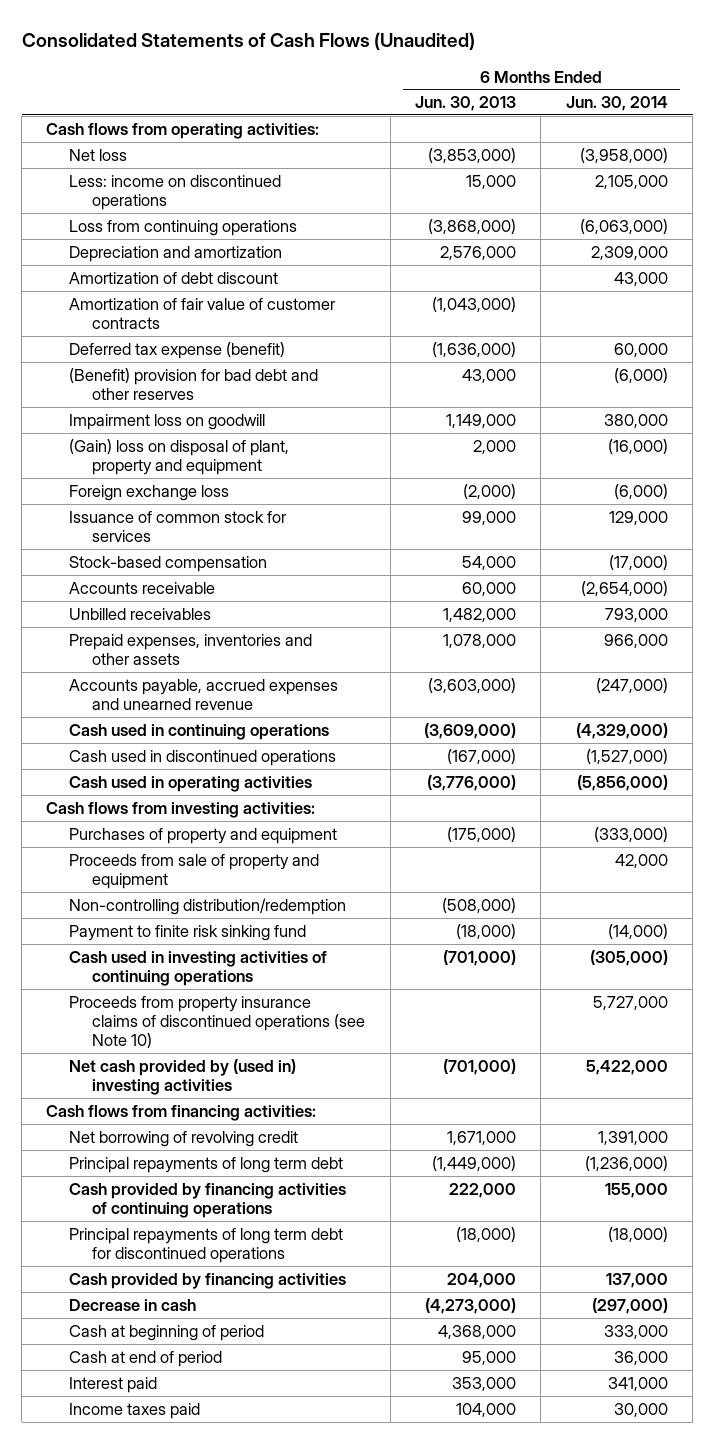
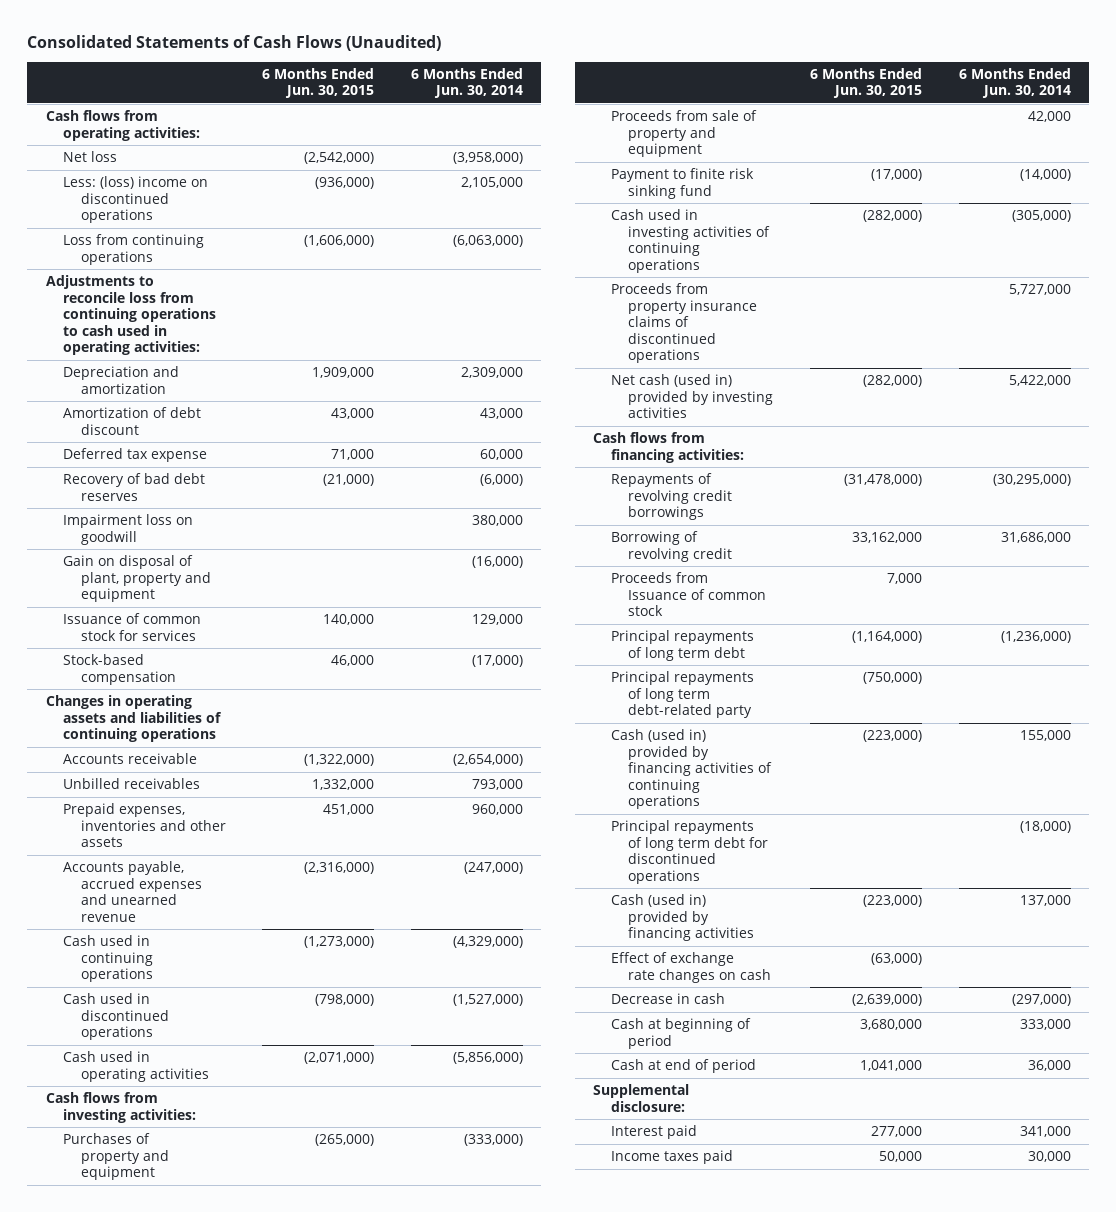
- | 6 Months Ended Jun. 30, 2013 | 6 Months Ended Jun. 30, 2014
+ | 6 Months Ended Jun. 30, 2015 | 6 Months Ended Jun. 30, 2014
- Less: income on discontinued operations | 15,000 | 2,105,000
+ Less: (loss) income on discontinued operations | (936,000) | 2,105,000
+ Adjustments to reconcile loss from continuing operations to cash used in operating activities:
- Amortization of fair value of customer contracts | (1,043,000) |
- Deferred tax expense (benefit) | (1,636,000) | 60,000
- (Benefit) provision for bad debt and other reserves | 43,000 | (6,000)
+ Deferred tax expense | 71,000 | 60,000
+ Recovery of bad debt reserves | (21,000) | (6,000)
- (Gain) loss on disposal of plant, property and equipment | 2,000 | (16,000)
- Foreign exchange loss | (2,000) | (6,000)
+ Gain on disposal of plant, property and equipment | | (16,000)
+ Changes in operating assets and liabilities of continuing operations
- Prepaid expenses, inventories and other assets | 1,078,000 | 966,000
+ Prepaid expenses, inventories and other assets | 451,000 | 960,000
- Non-controlling distribution/redemption | (508,000) |
- Proceeds from property insurance claims of discontinued operations (see Note 10) | | 5,727,000
- Net cash provided by (used in) investing activities | (701,000) | 5,422,000
+ Proceeds from property insurance claims of discontinued operations | | 5,727,000
+ Net cash (used in) provided by investing activities | (282,000) | 5,422,000
- Net borrowing of revolving credit | 1,671,000 | 1,391,000
+ Repayments of revolving credit borrowings | (31,478,000) | (30,295,000)
+ Borrowing of revolving credit | 33,162,000 | 31,686,000
+ Proceeds from Issuance of common stock | 7,000 |
- Cash provided by financing activities of continuing operations | 222,000 | 155,000
+ Principal repayments of long term debt-related party | (750,000) |
+ Cash (used in) provided by financing activities of continuing operations | (223,000) | 155,000
- Cash provided by financing activities | 204,000 | 137,000
+ Cash (used in) provided by financing activities | (223,000) | 137,000
+ Effect of exchange rate changes on cash | (63,000) |
+ Supplemental disclosure:

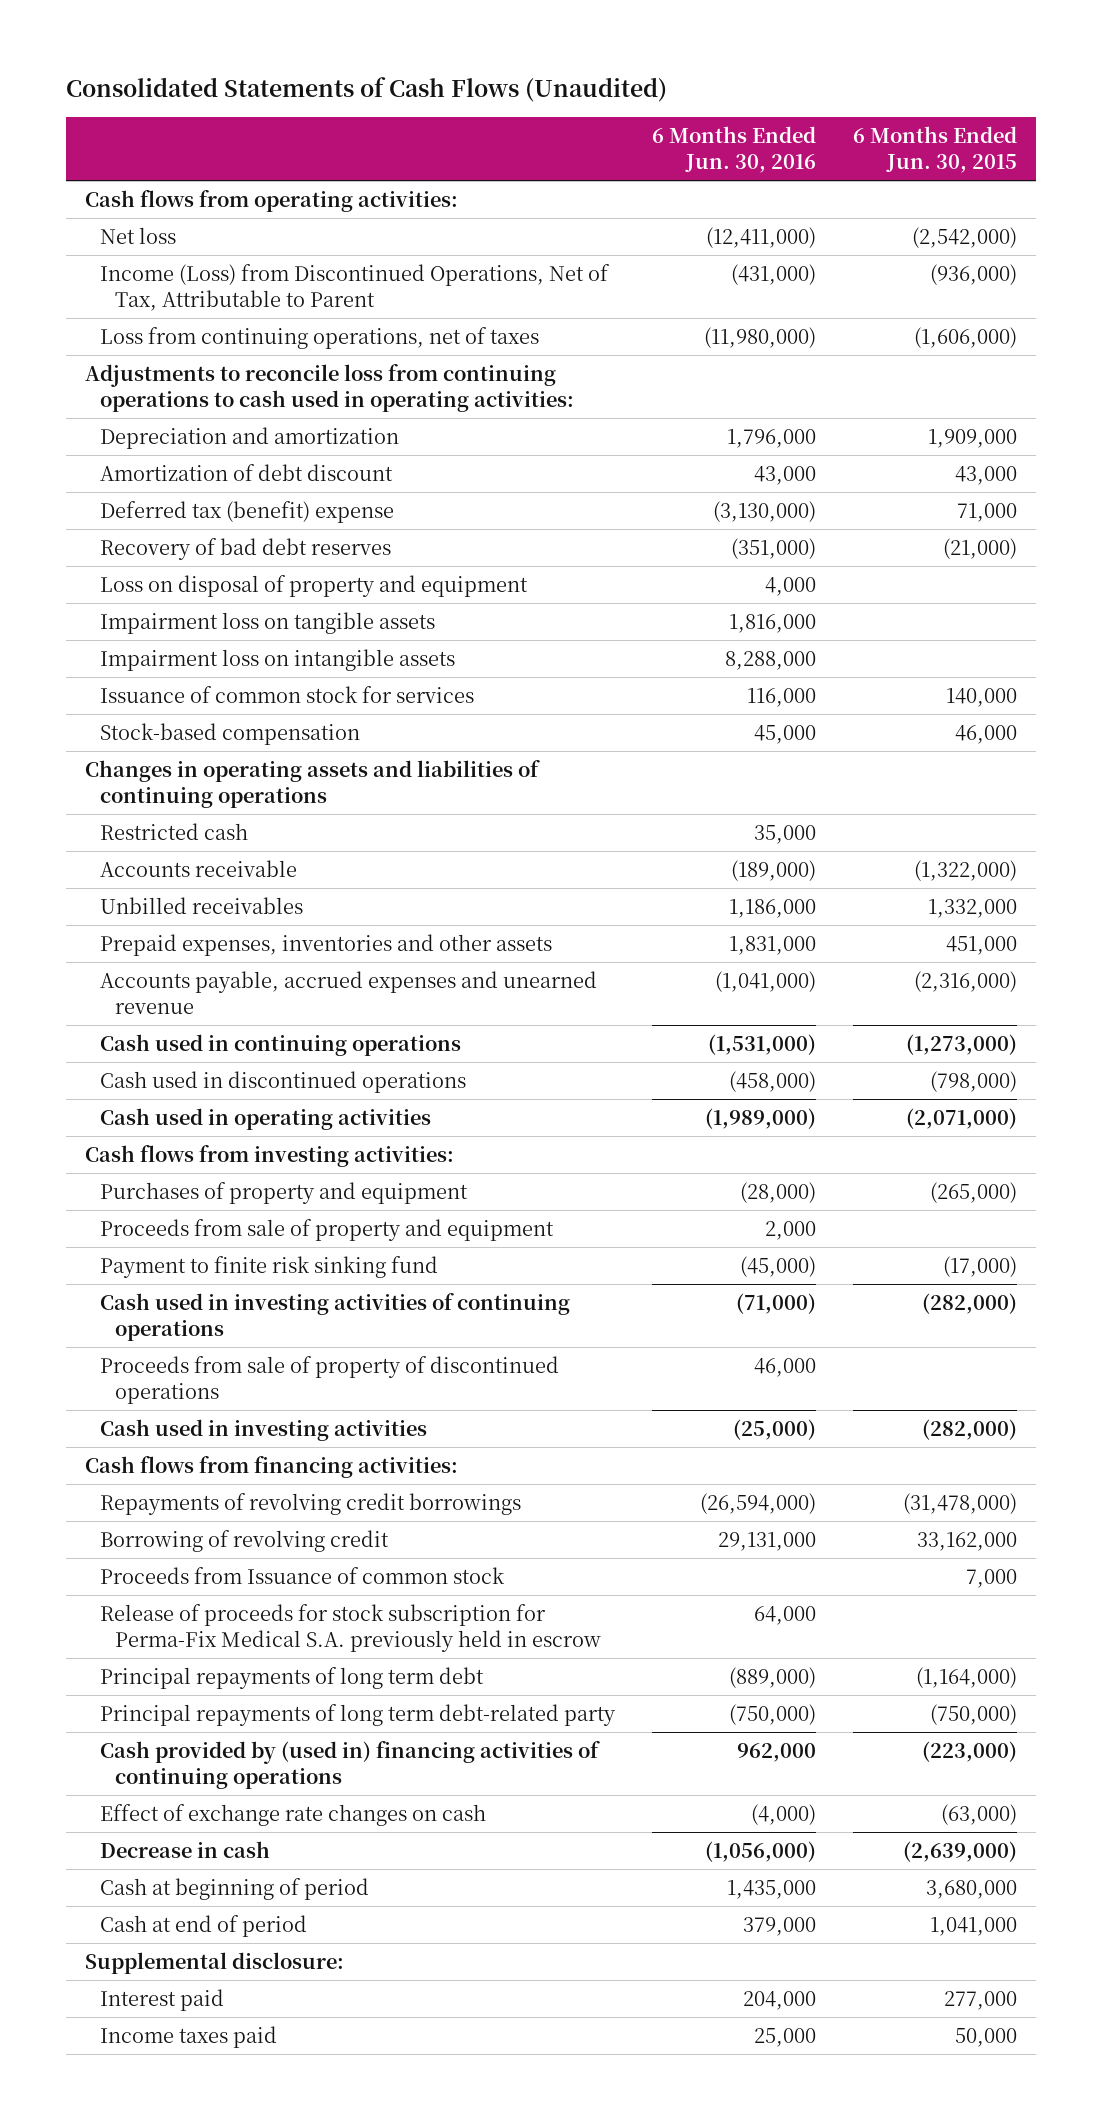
- | 6 Months Ended Jun. 30, 2015 | 6 Months Ended Jun. 30, 2014
+ | 6 Months Ended Jun. 30, 2016 | 6 Months Ended Jun. 30, 2015
- Less: (loss) income on discontinued operations | (936,000) | 2,105,000
- Loss from continuing operations | (1,606,000) | (6,063,000)
+ Income (Loss) from Discontinued Operations, Net of Tax, Attributable to Parent | (431,000) | (936,000)
+ Loss from continuing operations, net of taxes | (11,980,000) | (1,606,000)
- Deferred tax expense | 71,000 | 60,000
+ Deferred tax (benefit) expense | (3,130,000) | 71,000
- Impairment loss on goodwill | | 380,000
- Gain on disposal of plant, property and equipment | | (16,000)
+ Loss on disposal of property and equipment | 4,000 |
+ Impairment loss on tangible assets | 1,816,000 |
+ Impairment loss on intangible assets | 8,288,000 |
+ Restricted cash | 35,000 |
- Proceeds from property insurance claims of discontinued operations | | 5,727,000
- Net cash (used in) provided by investing activities | (282,000) | 5,422,000
+ Proceeds from sale of property of discontinued operations | 46,000 |
+ Cash used in investing activities | (25,000) | (282,000)
+ Release of proceeds for stock subscription for Perma-Fix Medical S.A. previously held in escrow | 64,000 |
- Cash (used in) provided by financing activities of continuing operations | (223,000) | 155,000
- Principal repayments of long term debt for discontinued operations | | (18,000)
- Cash (used in) provided by financing activities | (223,000) | 137,000
+ Cash provided by (used in) financing activities of continuing operations | 962,000 | (223,000)

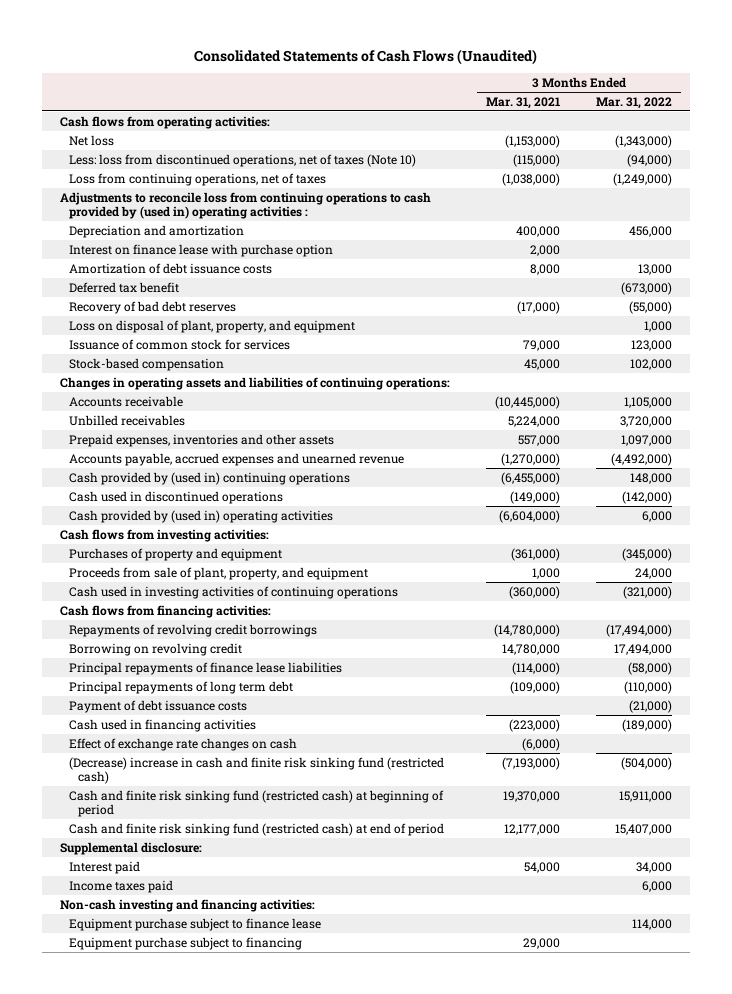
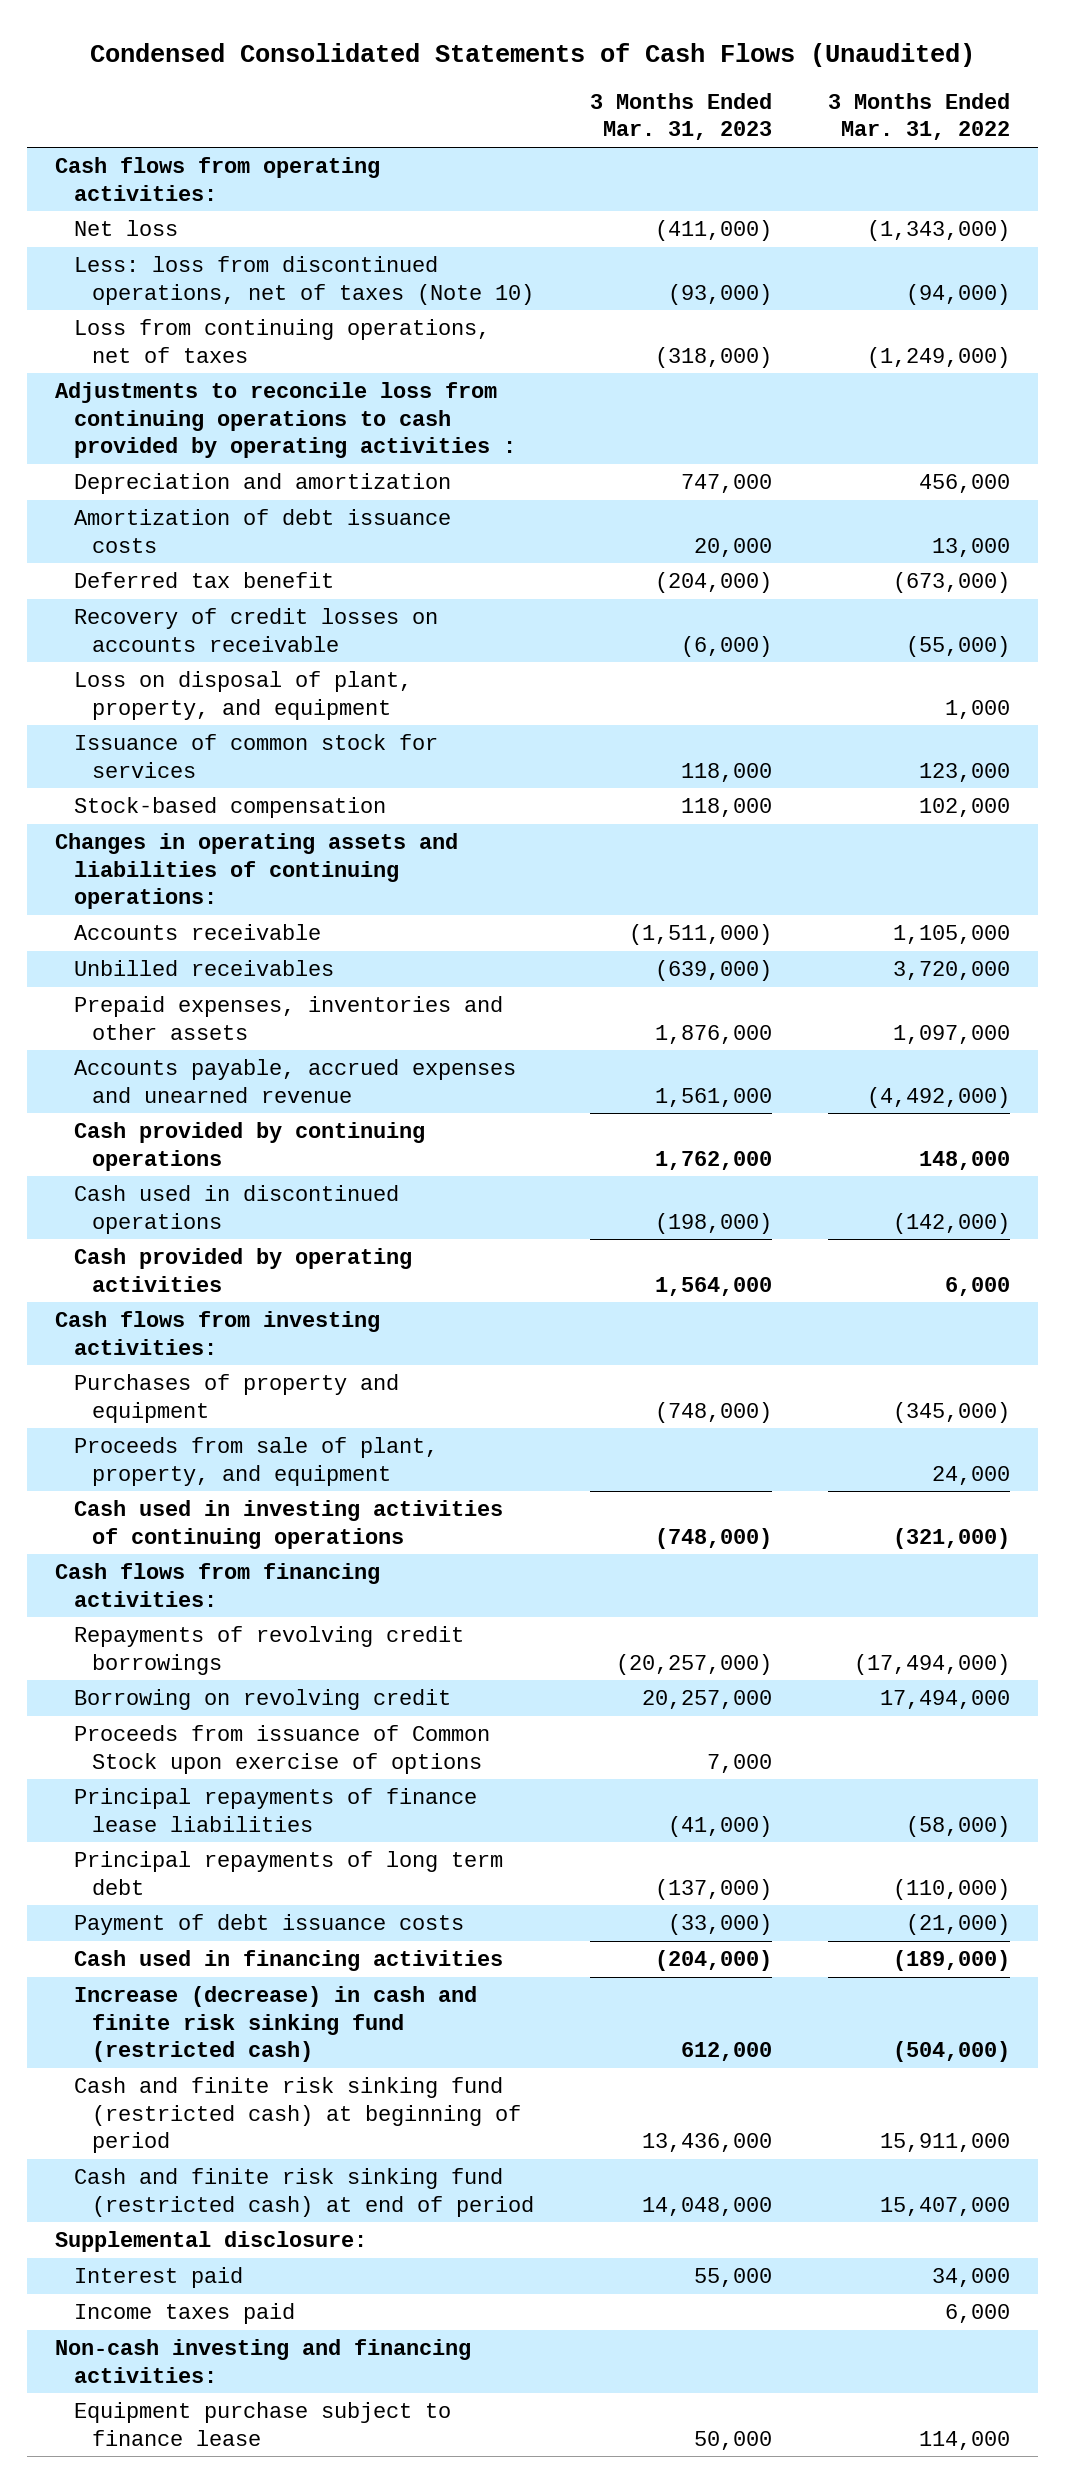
- Consolidated Statements of Cash Flows (Unaudited)
+ Condensed Consolidated Statements of Cash Flows (Unaudited)
- | 3 Months Ended Mar. 31, 2021 | 3 Months Ended Mar. 31, 2022
+ | 3 Months Ended Mar. 31, 2023 | 3 Months Ended Mar. 31, 2022
- Adjustments to reconcile loss from continuing operations to cash provided by (used in) operating activities :
+ Adjustments to reconcile loss from continuing operations to cash provided by operating activities :
- Interest on finance lease with purchase option | 2,000 |
- Recovery of bad debt reserves | (17,000) | (55,000)
+ Recovery of credit losses on accounts receivable | (6,000) | (55,000)
- Cash provided by (used in) continuing operations | (6,455,000) | 148,000
+ Cash provided by continuing operations | 1,762,000 | 148,000
- Cash provided by (used in) operating activities | (6,604,000) | 6,000
+ Cash provided by operating activities | 1,564,000 | 6,000
+ Proceeds from issuance of Common Stock upon exercise of options | 7,000 |
- Effect of exchange rate changes on cash | (6,000) |
- (Decrease) increase in cash and finite risk sinking fund (restricted cash) | (7,193,000) | (504,000)
+ Increase (decrease) in cash and finite risk sinking fund (restricted cash) | 612,000 | (504,000)
- Equipment purchase subject to financing | 29,000 |

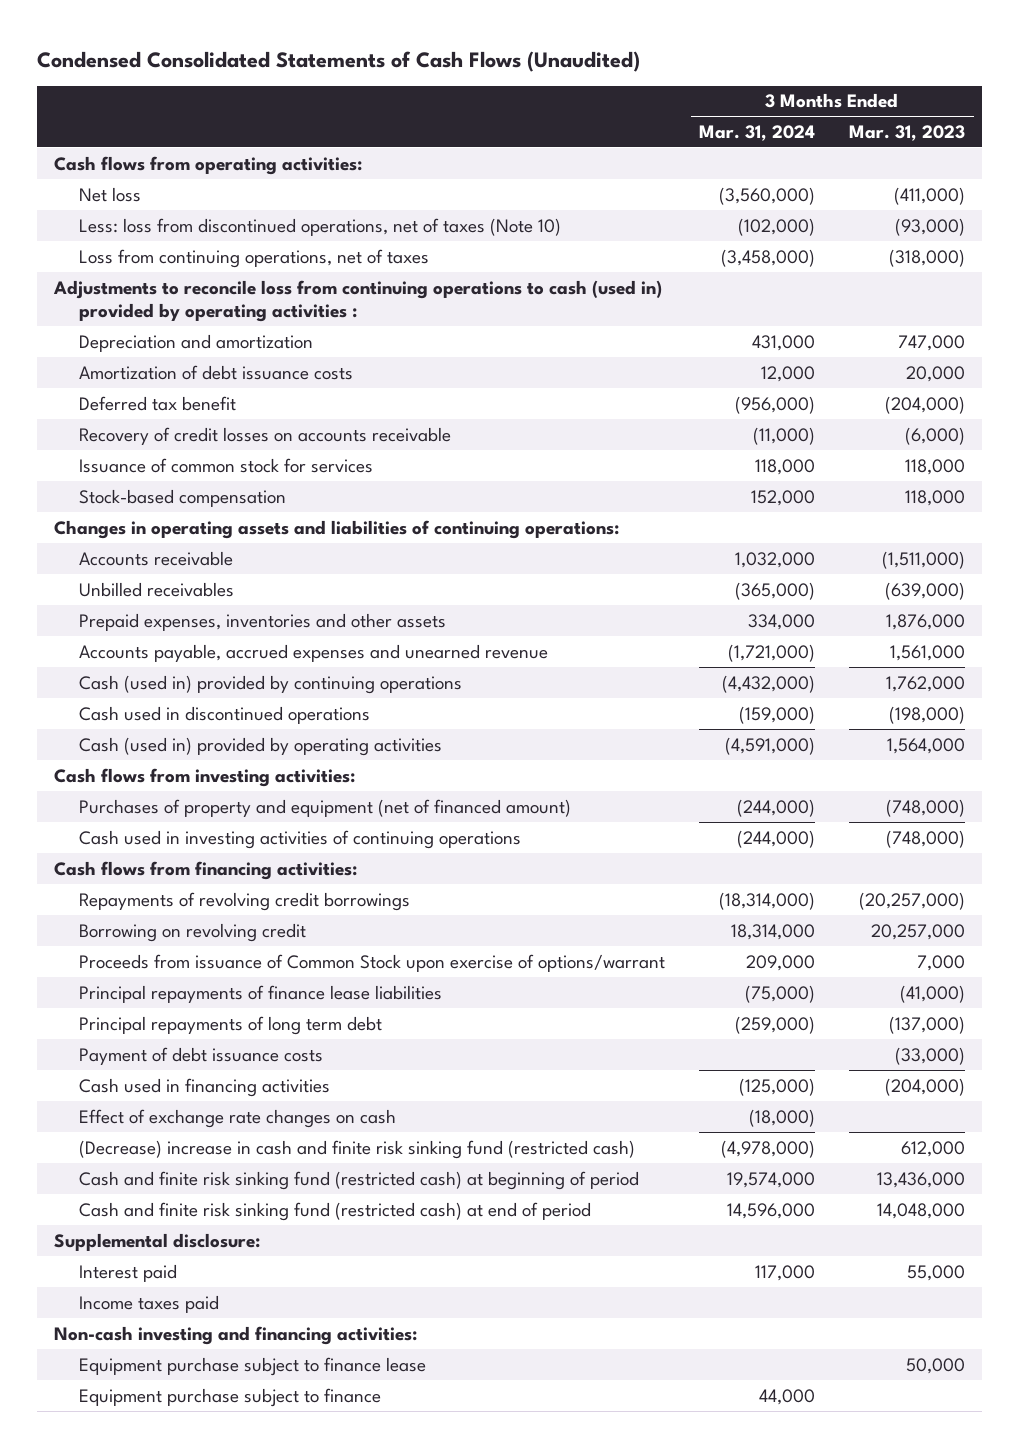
- | 3 Months Ended Mar. 31, 2023 | 3 Months Ended Mar. 31, 2022
+ | 3 Months Ended Mar. 31, 2024 | 3 Months Ended Mar. 31, 2023
- Adjustments to reconcile loss from continuing operations to cash provided by operating activities :
+ Adjustments to reconcile loss from continuing operations to cash (used in) provided by operating activities :
- Loss on disposal of plant, property, and equipment | | 1,000
- Cash provided by continuing operations | 1,762,000 | 148,000
+ Cash (used in) provided by continuing operations | (4,432,000) | 1,762,000
- Cash provided by operating activities | 1,564,000 | 6,000
+ Cash (used in) provided by operating activities | (4,591,000) | 1,564,000
- Purchases of property and equipment | (748,000) | (345,000)
- Proceeds from sale of plant, property, and equipment | | 24,000
+ Purchases of property and equipment (net of financed amount) | (244,000) | (748,000)
- Proceeds from issuance of Common Stock upon exercise of options | 7,000 |
+ Proceeds from issuance of Common Stock upon exercise of options/warrant | 209,000 | 7,000
- Increase (decrease) in cash and finite risk sinking fund (restricted cash) | 612,000 | (504,000)
+ Effect of exchange rate changes on cash | (18,000) |
+ (Decrease) increase in cash and finite risk sinking fund (restricted cash) | (4,978,000) | 612,000
+ Equipment purchase subject to finance | 44,000 |

